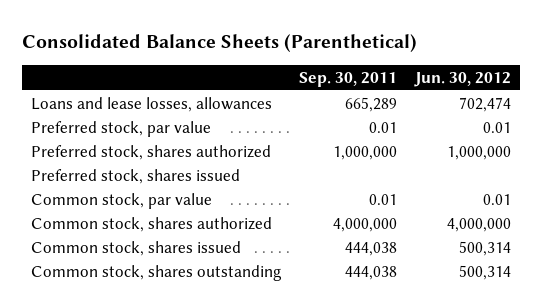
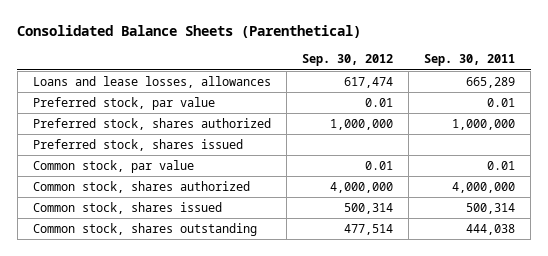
- | Sep. 30, 2011 | Jun. 30, 2012
+ | Sep. 30, 2012 | Sep. 30, 2011
- Common stock, shares issued | 444,038 | 500,314
+ Common stock, shares issued | 500,314 | 500,314

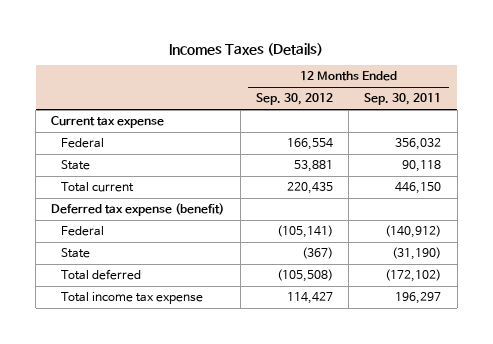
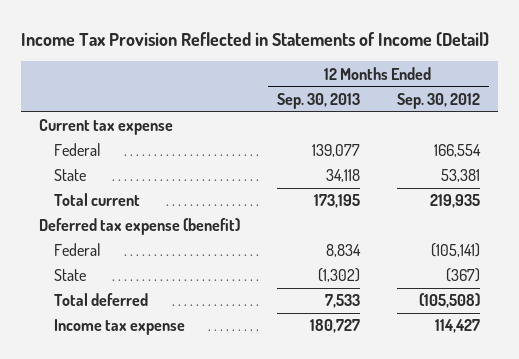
- Incomes Taxes (Details)
+ Income Tax Provision Reflected in Statements of Income (Detail)
- | 12 Months Ended Sep. 30, 2012 | 12 Months Ended Sep. 30, 2011
+ | 12 Months Ended Sep. 30, 2013 | 12 Months Ended Sep. 30, 2012
- State | 53,881 | 90,118
- Total current | 220,435 | 446,150
+ State | 34,118 | 53,381
+ Total current | 173,195 | 219,935
- Total income tax expense | 114,427 | 196,297
+ Income tax expense | 180,727 | 114,427

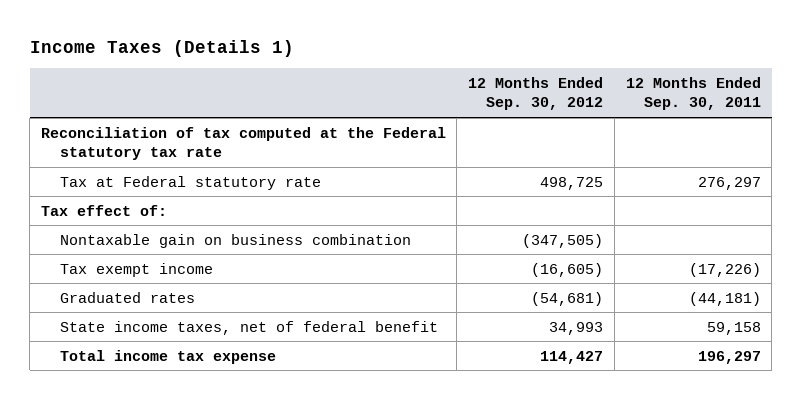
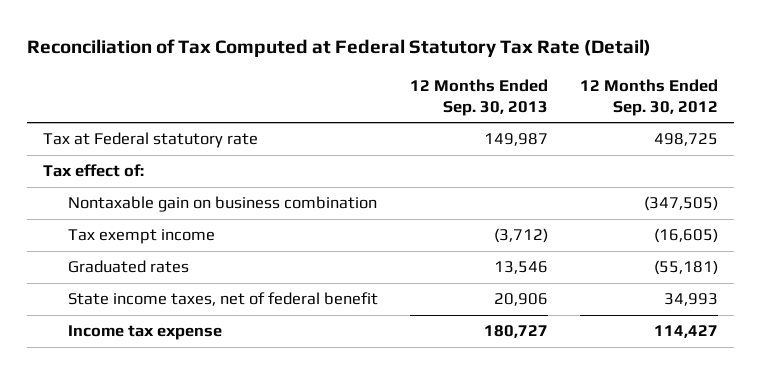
- Income Taxes (Details 1)
+ Reconciliation of Tax Computed at Federal Statutory Tax Rate (Detail)
- | 12 Months Ended Sep. 30, 2012 | 12 Months Ended Sep. 30, 2011
+ | 12 Months Ended Sep. 30, 2013 | 12 Months Ended Sep. 30, 2012
- Reconciliation of tax computed at the Federal statutory tax rate
- Graduated rates | (54,681) | (44,181)
+ Graduated rates | 13,546 | (55,181)
- Total income tax expense | 114,427 | 196,297
+ Income tax expense | 180,727 | 114,427

